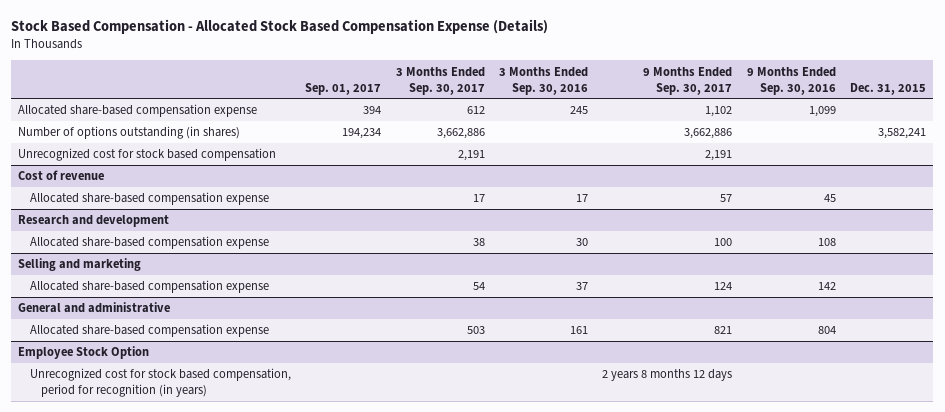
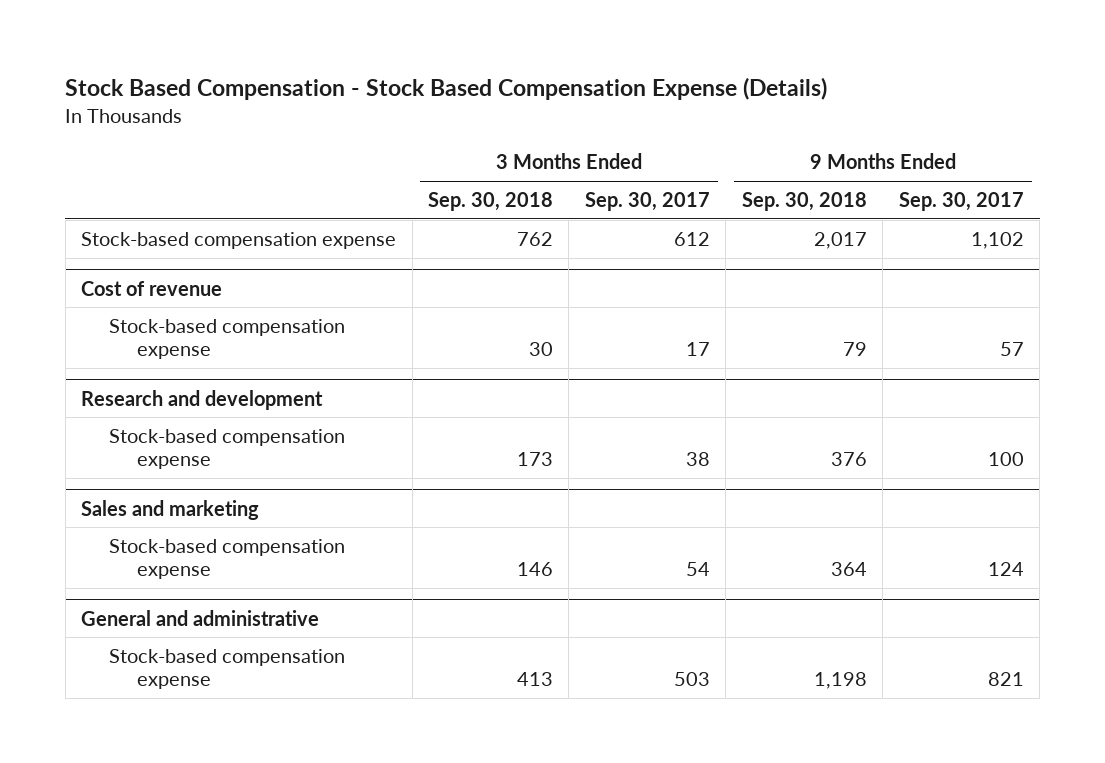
- Stock Based Compensation - Allocated Stock Based Compensation Expense (Details)
+ Stock Based Compensation - Stock Based Compensation Expense (Details)
- | Sep. 01, 2017 | 3 Months Ended Sep. 30, 2017 | 3 Months Ended Sep. 30, 2016 | 9 Months Ended Sep. 30, 2017 | 9 Months Ended Sep. 30, 2016 | Dec. 31, 2015
+ | 3 Months Ended Sep. 30, 2018 | 3 Months Ended Sep. 30, 2017 | 9 Months Ended Sep. 30, 2018 | 9 Months Ended Sep. 30, 2017
- Allocated share-based compensation expense | 394 | 612 | 245 | 1,102 | 1,099 |
- Number of options outstanding (in shares) | 194,234 | 3,662,886 | | 3,662,886 | | 3,582,241
- Unrecognized cost for stock based compensation | | 2,191 | | 2,191 | |
+ Stock-based compensation expense | 762 | 612 | 2,017 | 1,102
@ Cost of revenue
- Allocated share-based compensation expense | | 17 | 17 | 57 | 45 |
+ Stock-based compensation expense | 30 | 17 | 79 | 57
@ Research and development
- Allocated share-based compensation expense | | 38 | 30 | 100 | 108 |
- Selling and marketing
- Allocated share-based compensation expense | | 54 | 37 | 124 | 142 |
@ Research and development
+ Stock-based compensation expense | 173 | 38 | 376 | 100
+ Sales and marketing
+ Stock-based compensation expense | 146 | 54 | 364 | 124
@ General and administrative
- Allocated share-based compensation expense | | 503 | 161 | 821 | 804 |
- Employee Stock Option
- Unrecognized cost for stock based compensation, period for recognition (in years) | | | | 2 years 8 months 12 days | |
@ General and administrative
+ Stock-based compensation expense | 413 | 503 | 1,198 | 821

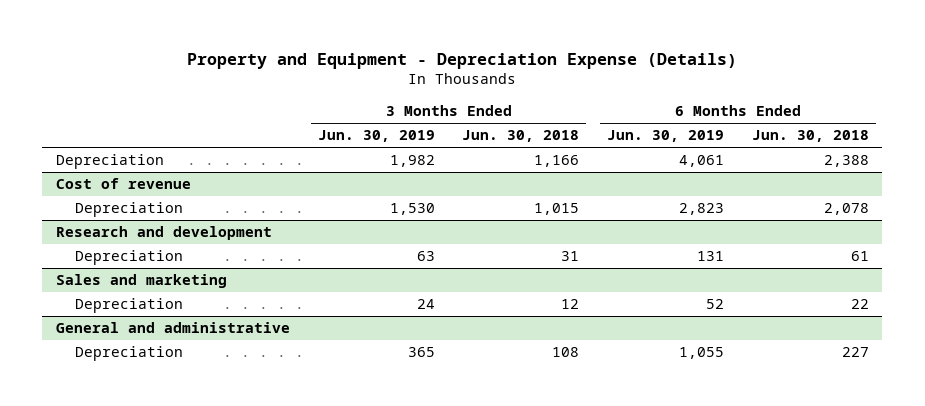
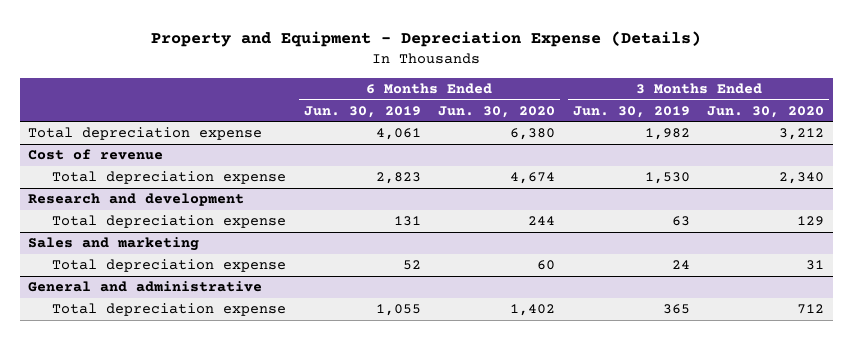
- | 3 Months Ended Jun. 30, 2019 | 3 Months Ended Jun. 30, 2018 | 6 Months Ended Jun. 30, 2019 | 6 Months Ended Jun. 30, 2018
+ | 6 Months Ended Jun. 30, 2019 | 6 Months Ended Jun. 30, 2020 | 3 Months Ended Jun. 30, 2019 | 3 Months Ended Jun. 30, 2020
- Depreciation | 1,982 | 1,166 | 4,061 | 2,388
+ Total depreciation expense | 4,061 | 6,380 | 1,982 | 3,212
@ Cost of revenue
- Depreciation | 1,530 | 1,015 | 2,823 | 2,078
+ Total depreciation expense | 2,823 | 4,674 | 1,530 | 2,340
@ Research and development
- Depreciation | 63 | 31 | 131 | 61
+ Total depreciation expense | 131 | 244 | 63 | 129
@ Sales and marketing
- Depreciation | 24 | 12 | 52 | 22
+ Total depreciation expense | 52 | 60 | 24 | 31
@ General and administrative
- Depreciation | 365 | 108 | 1,055 | 227
+ Total depreciation expense | 1,055 | 1,402 | 365 | 712

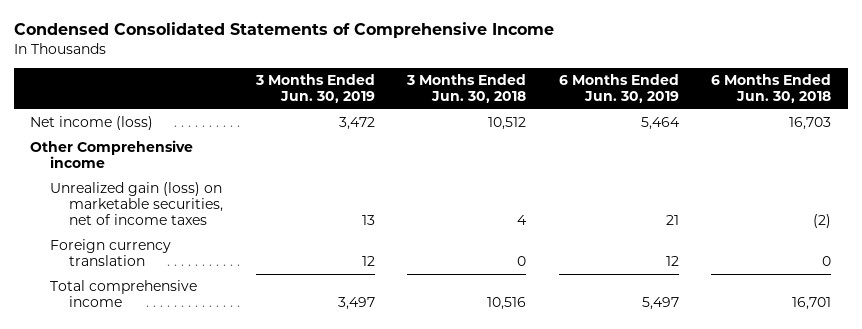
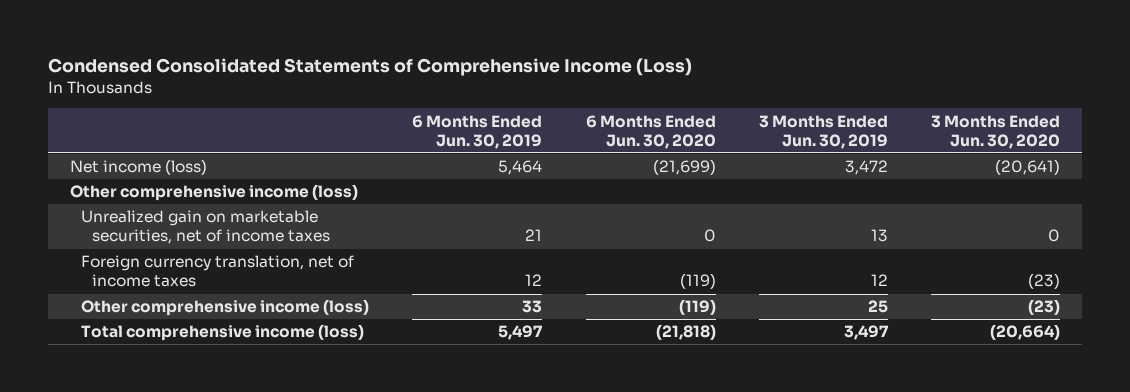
- Condensed Consolidated Statements of Comprehensive Income
+ Condensed Consolidated Statements of Comprehensive Income (Loss)
- | 3 Months Ended Jun. 30, 2019 | 3 Months Ended Jun. 30, 2018 | 6 Months Ended Jun. 30, 2019 | 6 Months Ended Jun. 30, 2018
+ | 6 Months Ended Jun. 30, 2019 | 6 Months Ended Jun. 30, 2020 | 3 Months Ended Jun. 30, 2019 | 3 Months Ended Jun. 30, 2020
- Other Comprehensive income
- Unrealized gain (loss) on marketable securities, net of income taxes | 13 | 4 | 21 | (2)
- Foreign currency translation | 12 | 0 | 12 | 0
- Total comprehensive income | 3,497 | 10,516 | 5,497 | 16,701
+ Other comprehensive income (loss)
+ Unrealized gain on marketable securities, net of income taxes | 21 | 0 | 13 | 0
+ Foreign currency translation, net of income taxes | 12 | (119) | 12 | (23)
+ Other comprehensive income (loss) | 33 | (119) | 25 | (23)
+ Total comprehensive income (loss) | 5,497 | (21,818) | 3,497 | (20,664)

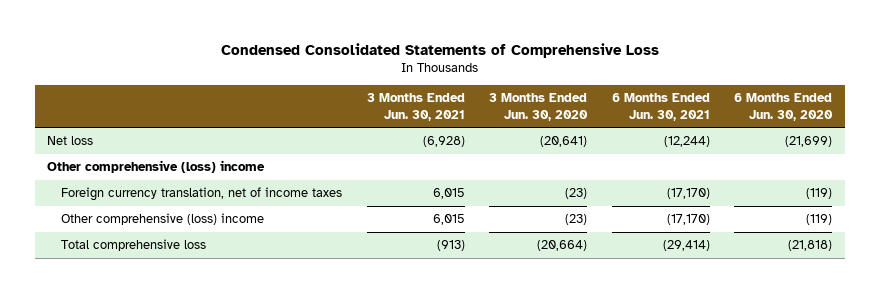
- Condensed Consolidated Statements of Comprehensive Income (Loss)
+ Condensed Consolidated Statements of Comprehensive Loss
- | 6 Months Ended Jun. 30, 2019 | 6 Months Ended Jun. 30, 2020 | 3 Months Ended Jun. 30, 2019 | 3 Months Ended Jun. 30, 2020
+ | 3 Months Ended Jun. 30, 2021 | 3 Months Ended Jun. 30, 2020 | 6 Months Ended Jun. 30, 2021 | 6 Months Ended Jun. 30, 2020
- Net income (loss) | 5,464 | (21,699) | 3,472 | (20,641)
- Other comprehensive income (loss)
- Unrealized gain on marketable securities, net of income taxes | 21 | 0 | 13 | 0
+ Net loss | (6,928) | (20,641) | (12,244) | (21,699)
+ Other comprehensive (loss) income
- Other comprehensive income (loss) | 33 | (119) | 25 | (23)
- Total comprehensive income (loss) | 5,497 | (21,818) | 3,497 | (20,664)
+ Other comprehensive (loss) income | 6,015 | (23) | (17,170) | (119)
+ Total comprehensive loss | (913) | (20,664) | (29,414) | (21,818)

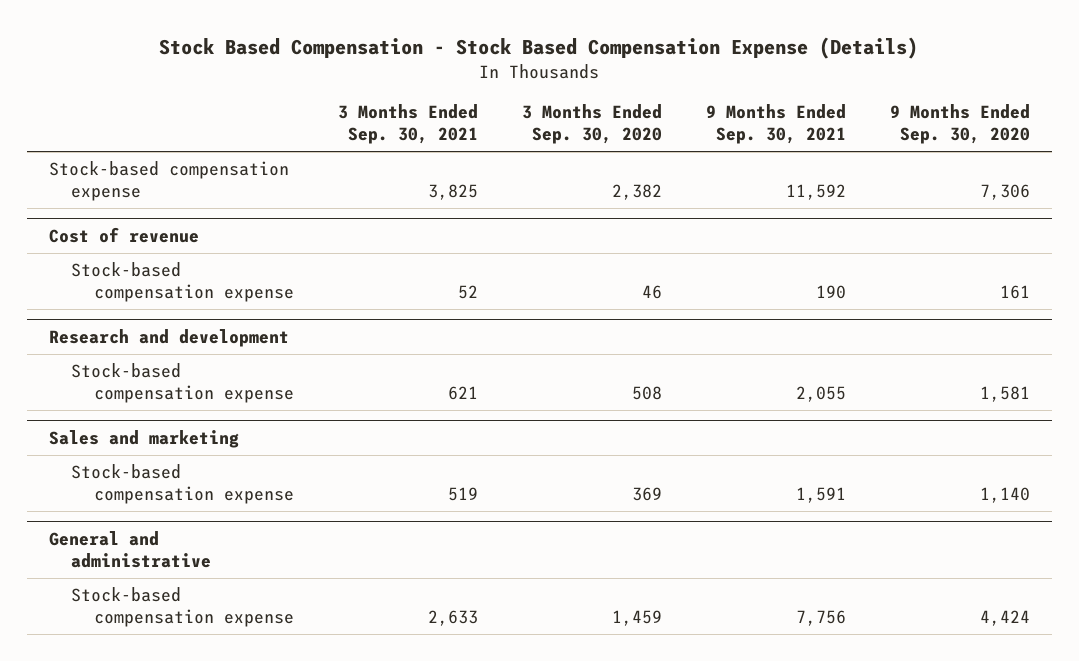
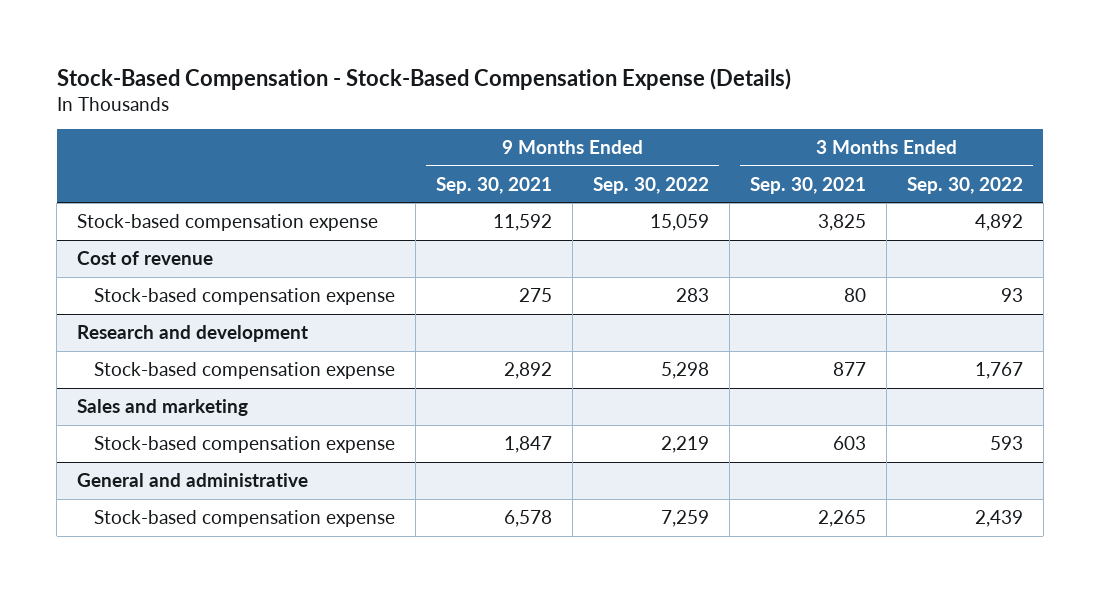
- Stock Based Compensation - Stock Based Compensation Expense (Details)
+ Stock-Based Compensation - Stock-Based Compensation Expense (Details)
- | 3 Months Ended Sep. 30, 2021 | 3 Months Ended Sep. 30, 2020 | 9 Months Ended Sep. 30, 2021 | 9 Months Ended Sep. 30, 2020
+ | 9 Months Ended Sep. 30, 2021 | 9 Months Ended Sep. 30, 2022 | 3 Months Ended Sep. 30, 2021 | 3 Months Ended Sep. 30, 2022
@ Cost of revenue
- Stock-based compensation expense | 52 | 46 | 190 | 161
+ Stock-based compensation expense | 275 | 283 | 80 | 93
@ Research and development
- Stock-based compensation expense | 621 | 508 | 2,055 | 1,581
+ Stock-based compensation expense | 2,892 | 5,298 | 877 | 1,767
@ Sales and marketing
- Stock-based compensation expense | 519 | 369 | 1,591 | 1,140
+ Stock-based compensation expense | 1,847 | 2,219 | 603 | 593
@ General and administrative
- Stock-based compensation expense | 2,633 | 1,459 | 7,756 | 4,424
+ Stock-based compensation expense | 6,578 | 7,259 | 2,265 | 2,439

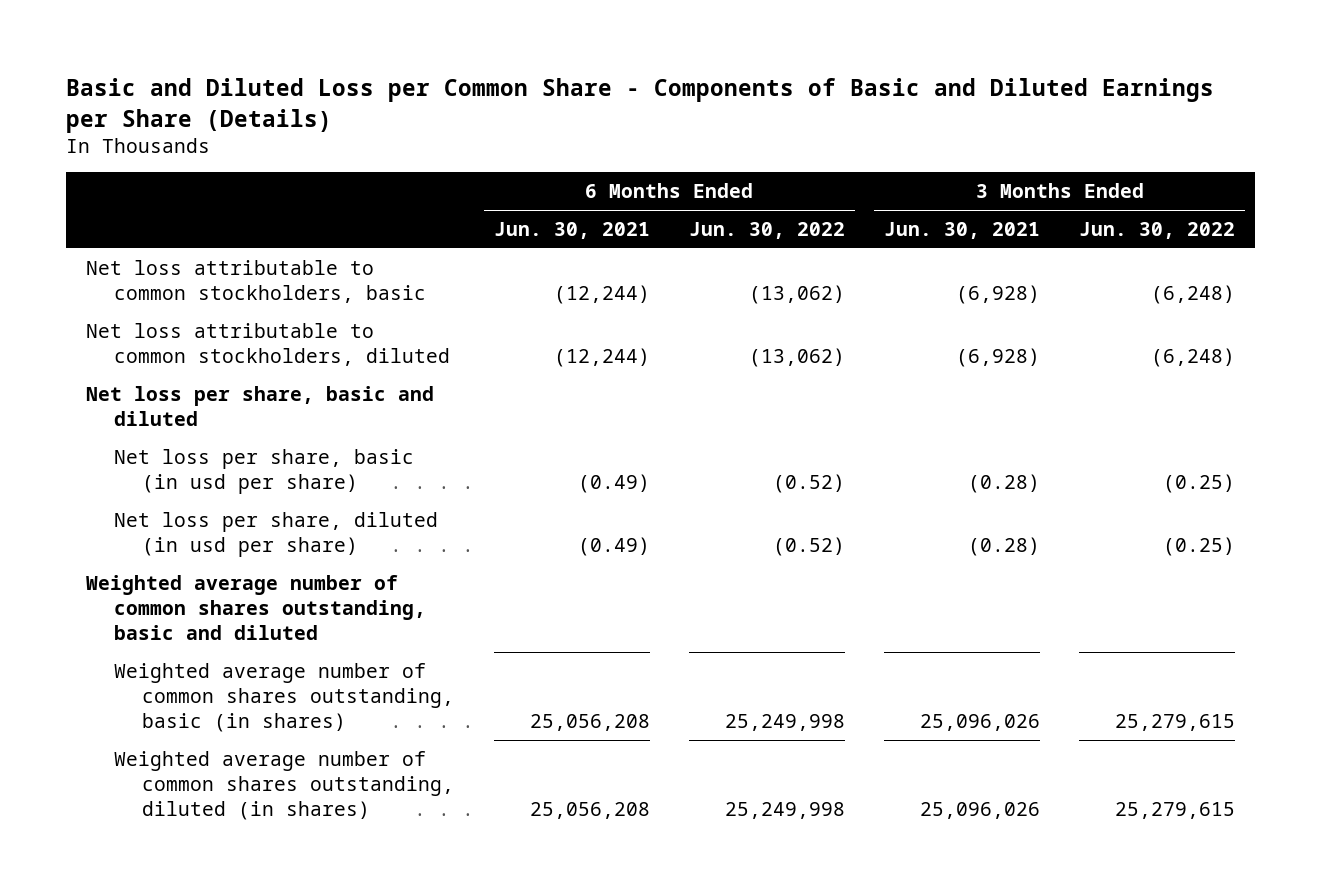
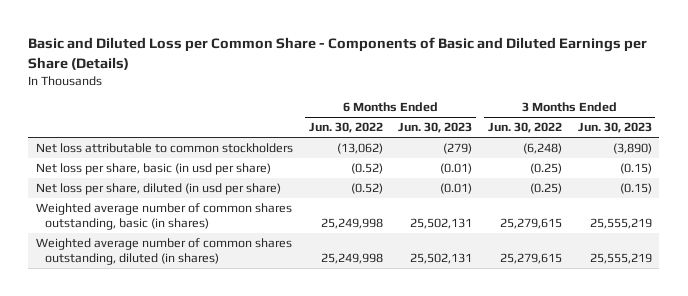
- | 6 Months Ended Jun. 30, 2021 | 6 Months Ended Jun. 30, 2022 | 3 Months Ended Jun. 30, 2021 | 3 Months Ended Jun. 30, 2022
+ | 6 Months Ended Jun. 30, 2022 | 6 Months Ended Jun. 30, 2023 | 3 Months Ended Jun. 30, 2022 | 3 Months Ended Jun. 30, 2023
- Net loss attributable to common stockholders, basic | (12,244) | (13,062) | (6,928) | (6,248)
- Net loss attributable to common stockholders, diluted | (12,244) | (13,062) | (6,928) | (6,248)
- Net loss per share, basic and diluted
+ Net loss attributable to common stockholders | (13,062) | (279) | (6,248) | (3,890)
- Weighted average number of common shares outstanding, basic and diluted

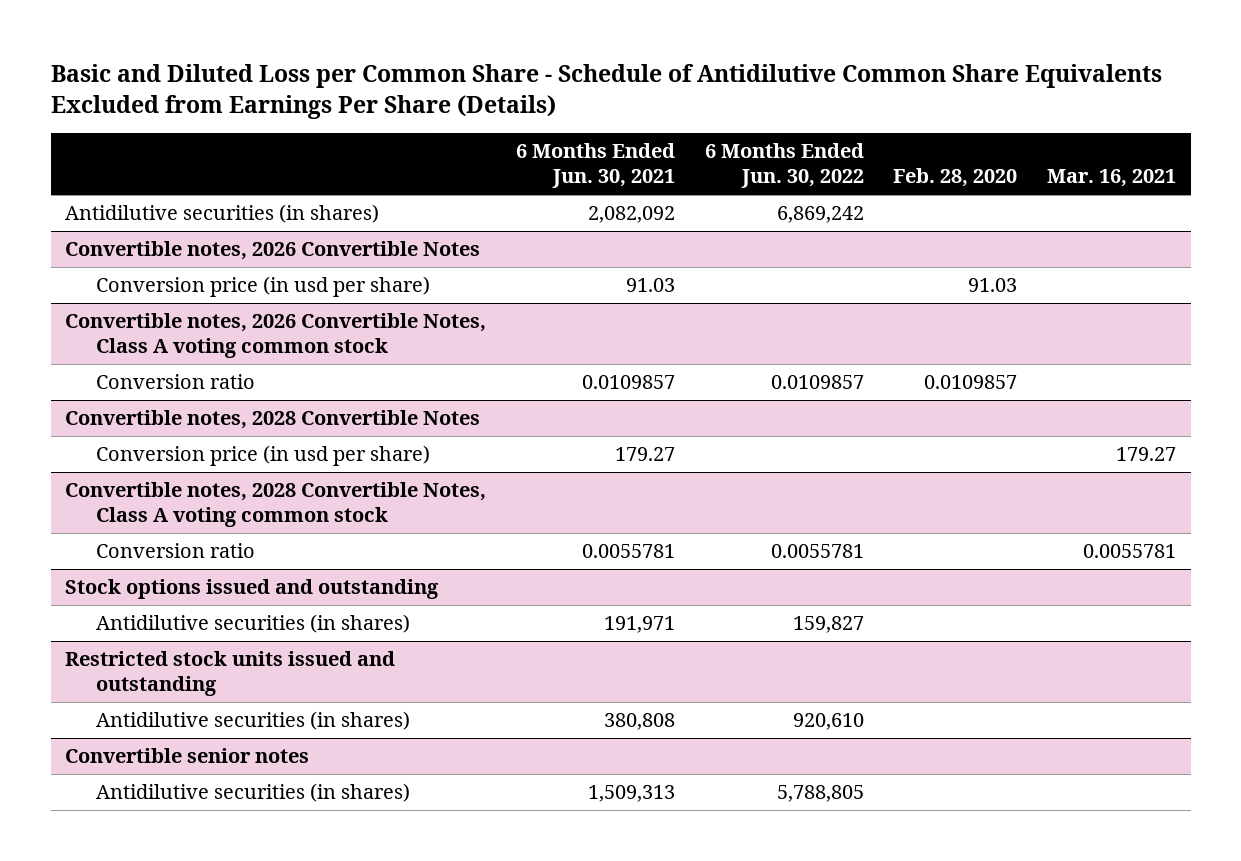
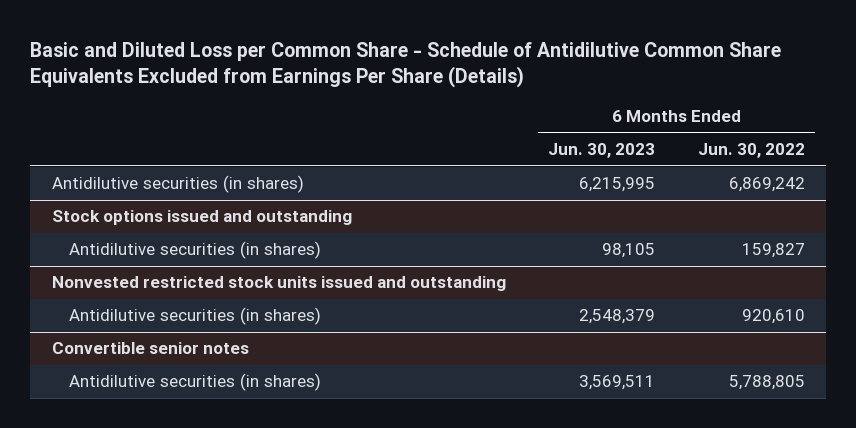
- | 6 Months Ended Jun. 30, 2021 | 6 Months Ended Jun. 30, 2022 | Feb. 28, 2020 | Mar. 16, 2021
+ | 6 Months Ended Jun. 30, 2023 | 6 Months Ended Jun. 30, 2022
- Convertible notes, 2026 Convertible Notes
- Conversion price (in usd per share) | 91.03 | | 91.03 |
- Convertible notes, 2026 Convertible Notes, Class A voting common stock
- Conversion ratio | 0.0109857 | 0.0109857 | 0.0109857 |
- Convertible notes, 2028 Convertible Notes
- Conversion price (in usd per share) | 179.27 | | | 179.27
- Convertible notes, 2028 Convertible Notes, Class A voting common stock
- Conversion ratio | 0.0055781 | 0.0055781 | | 0.0055781
- Restricted stock units issued and outstanding
+ Nonvested restricted stock units issued and outstanding

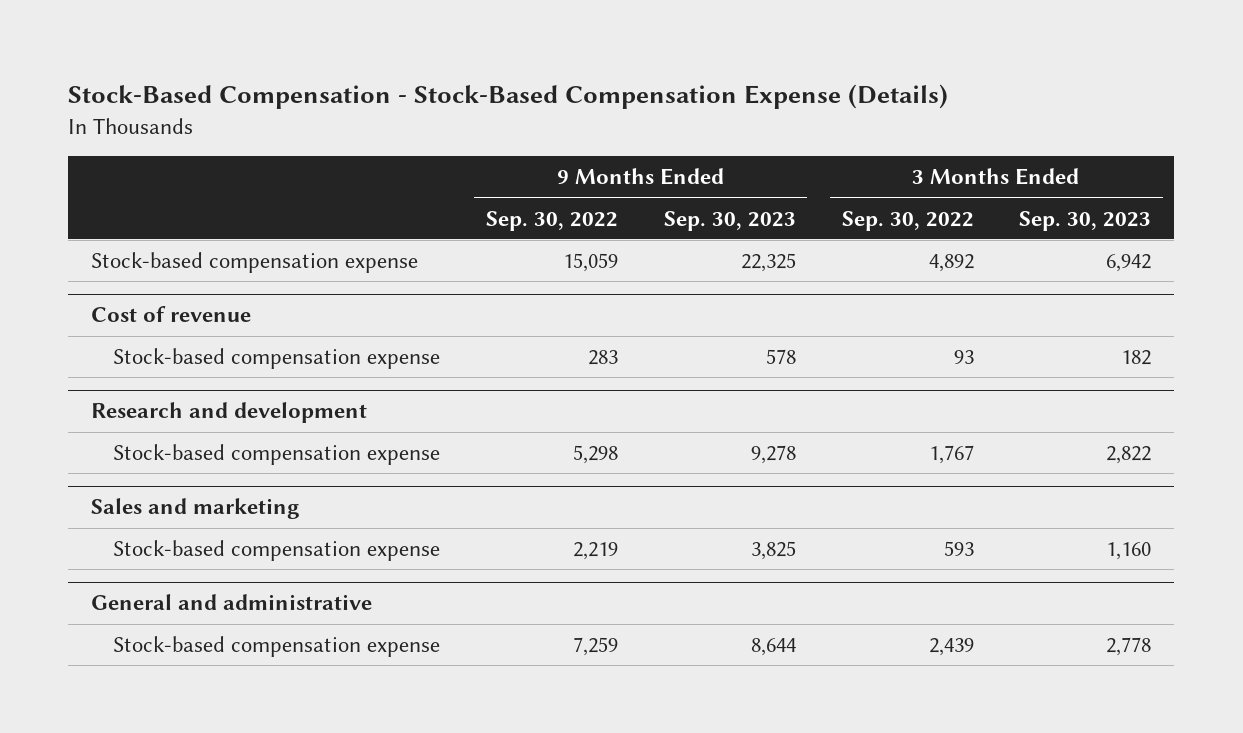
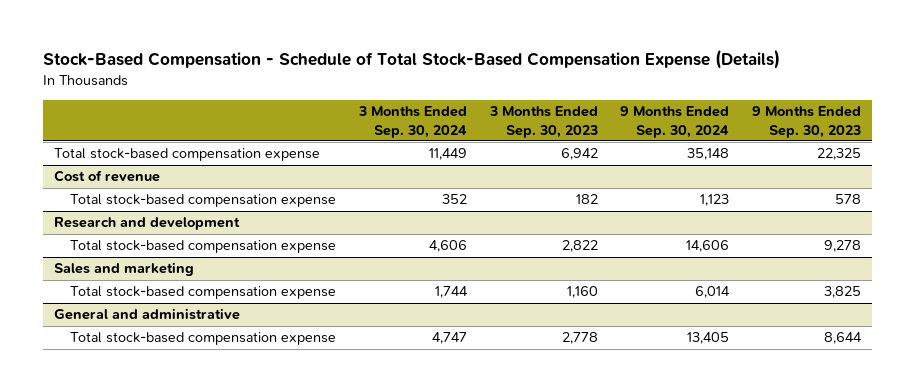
- Stock-Based Compensation - Stock-Based Compensation Expense (Details)
+ Stock-Based Compensation - Schedule of Total Stock-Based Compensation Expense (Details)
- | 9 Months Ended Sep. 30, 2022 | 9 Months Ended Sep. 30, 2023 | 3 Months Ended Sep. 30, 2022 | 3 Months Ended Sep. 30, 2023
+ | 3 Months Ended Sep. 30, 2024 | 3 Months Ended Sep. 30, 2023 | 9 Months Ended Sep. 30, 2024 | 9 Months Ended Sep. 30, 2023
- Stock-based compensation expense | 15,059 | 22,325 | 4,892 | 6,942
+ Total stock-based compensation expense | 11,449 | 6,942 | 35,148 | 22,325
@ Cost of revenue
- Stock-based compensation expense | 283 | 578 | 93 | 182
+ Total stock-based compensation expense | 352 | 182 | 1,123 | 578
@ Research and development
- Stock-based compensation expense | 5,298 | 9,278 | 1,767 | 2,822
+ Total stock-based compensation expense | 4,606 | 2,822 | 14,606 | 9,278
@ Sales and marketing
- Stock-based compensation expense | 2,219 | 3,825 | 593 | 1,160
+ Total stock-based compensation expense | 1,744 | 1,160 | 6,014 | 3,825
@ General and administrative
- Stock-based compensation expense | 7,259 | 8,644 | 2,439 | 2,778
+ Total stock-based compensation expense | 4,747 | 2,778 | 13,405 | 8,644

